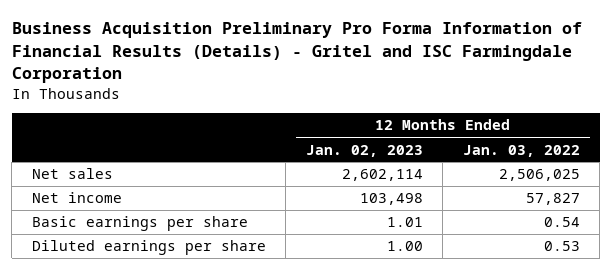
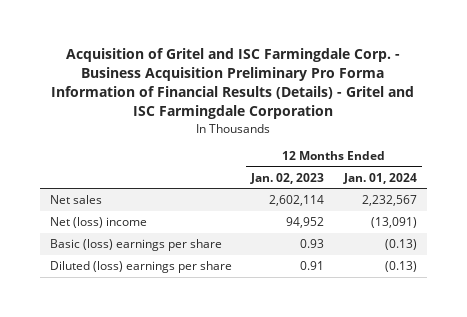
- Business Acquisition Preliminary Pro Forma Information of Financial Results (Details) - Gritel and ISC Farmingdale Corporation
+ Acquisition of Gritel and ISC Farmingdale Corp. - Business Acquisition Preliminary Pro Forma Information of Financial Results (Details) - Gritel and ISC Farmingdale Corporation
- | 12 Months Ended Jan. 02, 2023 | 12 Months Ended Jan. 03, 2022
+ | 12 Months Ended Jan. 02, 2023 | 12 Months Ended Jan. 01, 2024
- Net income | 103,498 | 57,827
- Basic earnings per share | 1.01 | 0.54
- Diluted earnings per share | 1.00 | 0.53
+ Net (loss) income | 94,952 | (13,091)
+ Basic (loss) earnings per share | 0.93 | (0.13)
+ Diluted (loss) earnings per share | 0.91 | (0.13)

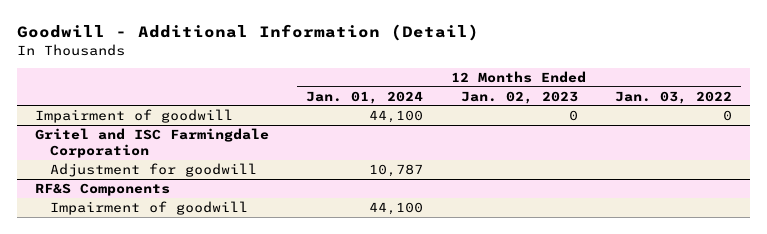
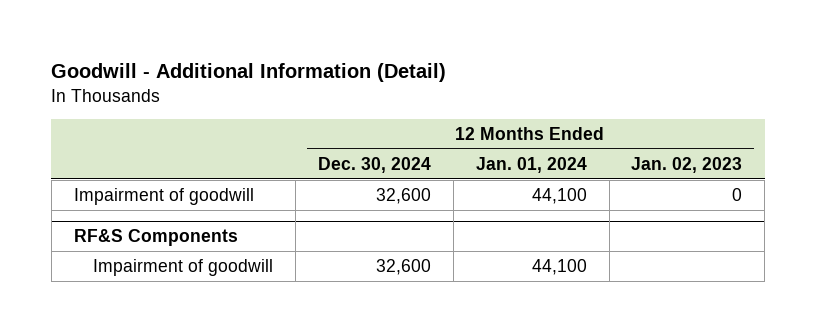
- | 12 Months Ended Jan. 01, 2024 | 12 Months Ended Jan. 02, 2023 | 12 Months Ended Jan. 03, 2022
+ | 12 Months Ended Dec. 30, 2024 | 12 Months Ended Jan. 01, 2024 | 12 Months Ended Jan. 02, 2023
- Gritel and ISC Farmingdale Corporation
- Adjustment for goodwill | 10,787 | |

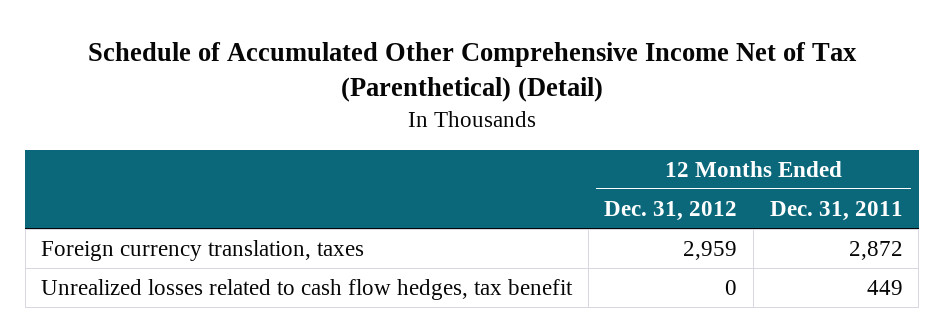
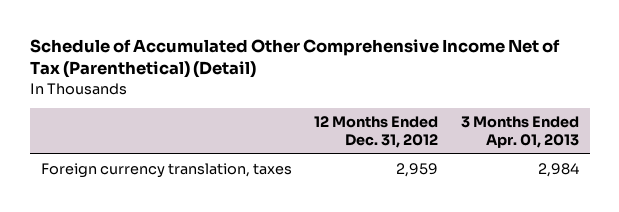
- | 12 Months Ended Dec. 31, 2012 | 12 Months Ended Dec. 31, 2011
+ | 12 Months Ended Dec. 31, 2012 | 3 Months Ended Apr. 01, 2013
- Unrealized losses related to cash flow hedges, tax benefit | 0 | 449

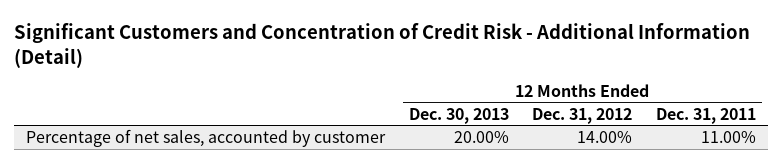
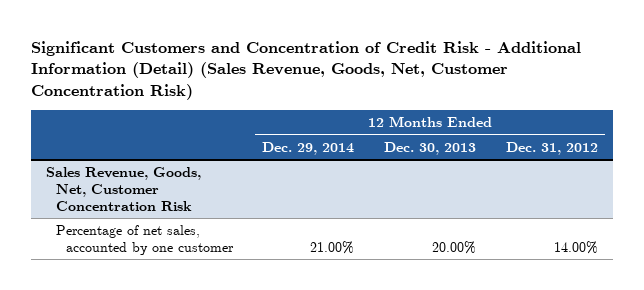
- Significant Customers and Concentration of Credit Risk - Additional Information (Detail)
+ Significant Customers and Concentration of Credit Risk - Additional Information (Detail) (Sales Revenue, Goods, Net, Customer Concentration Risk)
- | 12 Months Ended Dec. 30, 2013 | 12 Months Ended Dec. 31, 2012 | 12 Months Ended Dec. 31, 2011
+ | 12 Months Ended Dec. 29, 2014 | 12 Months Ended Dec. 30, 2013 | 12 Months Ended Dec. 31, 2012
- Percentage of net sales, accounted by customer | 20.00% | 14.00% | 11.00%
+ Sales Revenue, Goods, Net, Customer Concentration Risk
+ Percentage of net sales, accounted by one customer | 21.00% | 20.00% | 14.00%

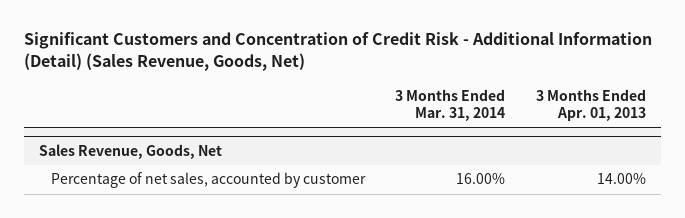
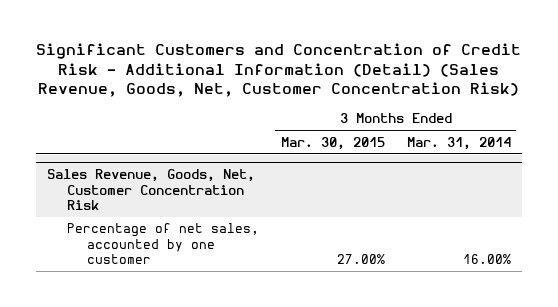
- Significant Customers and Concentration of Credit Risk - Additional Information (Detail) (Sales Revenue, Goods, Net)
+ Significant Customers and Concentration of Credit Risk - Additional Information (Detail) (Sales Revenue, Goods, Net, Customer Concentration Risk)
- | 3 Months Ended Mar. 31, 2014 | 3 Months Ended Apr. 01, 2013
+ | 3 Months Ended Mar. 30, 2015 | 3 Months Ended Mar. 31, 2014
- Sales Revenue, Goods, Net
- Percentage of net sales, accounted by customer | 16.00% | 14.00%
+ Sales Revenue, Goods, Net, Customer Concentration Risk
+ Percentage of net sales, accounted by one customer | 27.00% | 16.00%

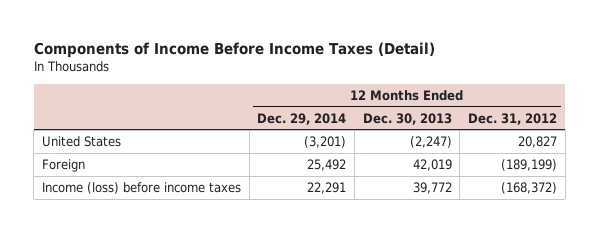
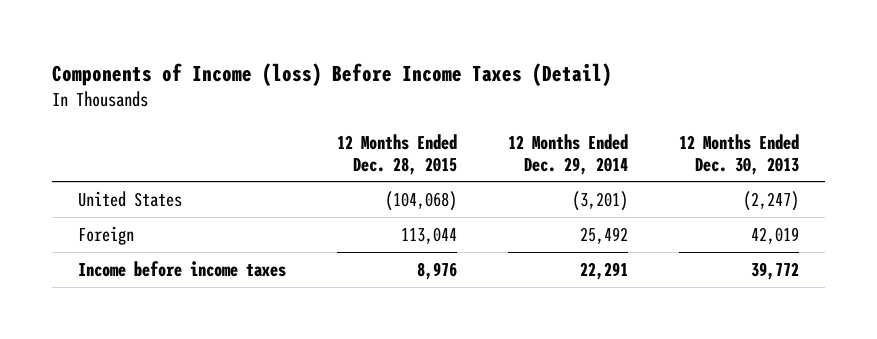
- Components of Income Before Income Taxes (Detail)
+ Components of Income (loss) Before Income Taxes (Detail)
- | 12 Months Ended Dec. 29, 2014 | 12 Months Ended Dec. 30, 2013 | 12 Months Ended Dec. 31, 2012
+ | 12 Months Ended Dec. 28, 2015 | 12 Months Ended Dec. 29, 2014 | 12 Months Ended Dec. 30, 2013
- Income (loss) before income taxes | 22,291 | 39,772 | (168,372)
+ Income before income taxes | 8,976 | 22,291 | 39,772

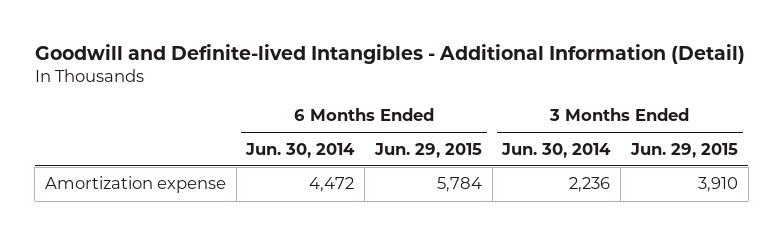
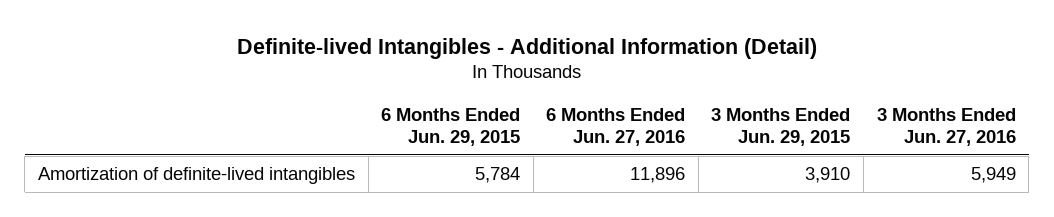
- Goodwill and Definite-lived Intangibles - Additional Information (Detail)
+ Definite-lived Intangibles - Additional Information (Detail)
- | 6 Months Ended Jun. 30, 2014 | 6 Months Ended Jun. 29, 2015 | 3 Months Ended Jun. 30, 2014 | 3 Months Ended Jun. 29, 2015
+ | 6 Months Ended Jun. 29, 2015 | 6 Months Ended Jun. 27, 2016 | 3 Months Ended Jun. 29, 2015 | 3 Months Ended Jun. 27, 2016
- Amortization expense | 4,472 | 5,784 | 2,236 | 3,910
+ Amortization of definite-lived intangibles | 5,784 | 11,896 | 3,910 | 5,949

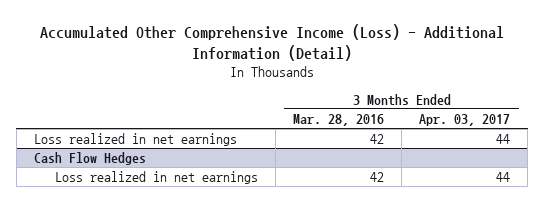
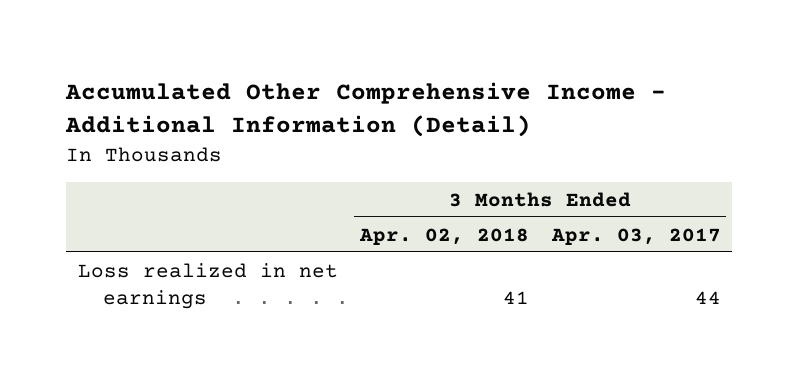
- Accumulated Other Comprehensive Income (Loss) - Additional Information (Detail)
+ Accumulated Other Comprehensive Income - Additional Information (Detail)
- | 3 Months Ended Mar. 28, 2016 | 3 Months Ended Apr. 03, 2017
+ | 3 Months Ended Apr. 02, 2018 | 3 Months Ended Apr. 03, 2017
- Cash Flow Hedges
- Loss realized in net earnings | 42 | 44

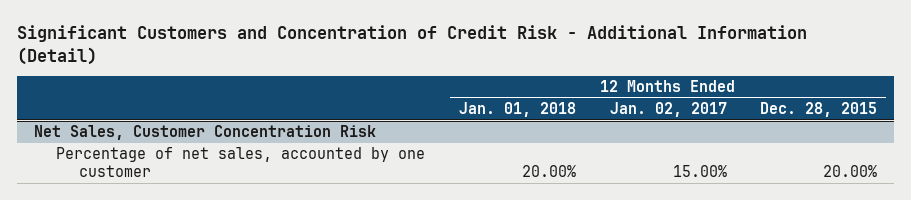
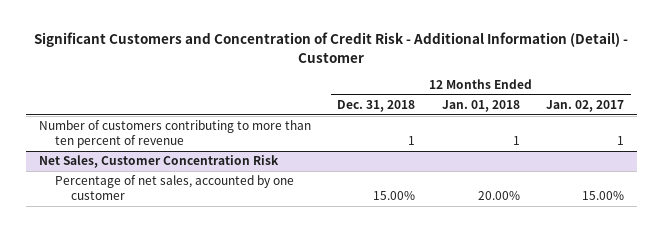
- Significant Customers and Concentration of Credit Risk - Additional Information (Detail)
+ Significant Customers and Concentration of Credit Risk - Additional Information (Detail) - Customer
- | 12 Months Ended Jan. 01, 2018 | 12 Months Ended Jan. 02, 2017 | 12 Months Ended Dec. 28, 2015
+ | 12 Months Ended Dec. 31, 2018 | 12 Months Ended Jan. 01, 2018 | 12 Months Ended Jan. 02, 2017
+ Number of customers contributing to more than ten percent of revenue | 1 | 1 | 1

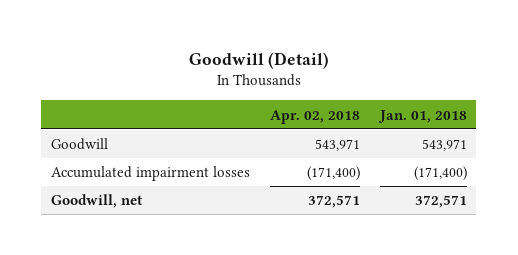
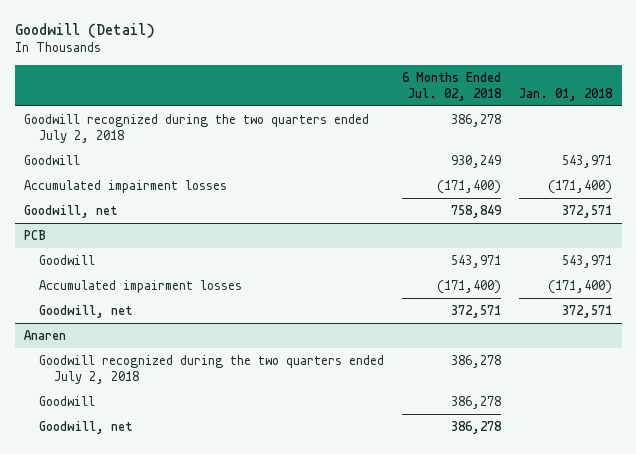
- | Apr. 02, 2018 | Jan. 01, 2018
+ | 6 Months Ended Jul. 02, 2018 | Jan. 01, 2018
+ Goodwill recognized during the two quarters ended July 2, 2018 | 386,278 |
+ PCB
+ Goodwill | 543,971 | 543,971
+ Accumulated impairment losses | (171,400) | (171,400)
+ Goodwill, net | 372,571 | 372,571
+ Anaren
+ Goodwill recognized during the two quarters ended July 2, 2018 | 386,278 |
+ Goodwill | 386,278 |
+ Goodwill, net | 386,278 |

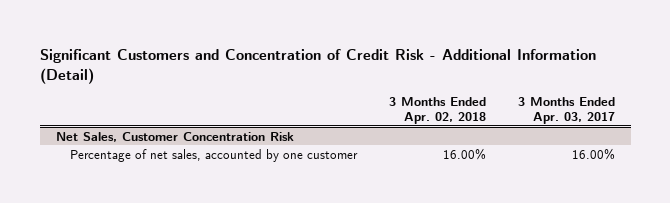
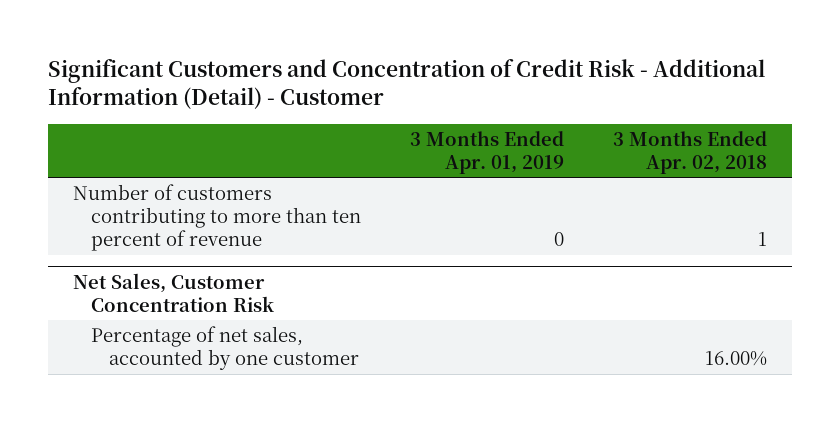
- Significant Customers and Concentration of Credit Risk - Additional Information (Detail)
+ Significant Customers and Concentration of Credit Risk - Additional Information (Detail) - Customer
- | 3 Months Ended Apr. 02, 2018 | 3 Months Ended Apr. 03, 2017
+ | 3 Months Ended Apr. 01, 2019 | 3 Months Ended Apr. 02, 2018
+ Number of customers contributing to more than ten percent of revenue | 0 | 1

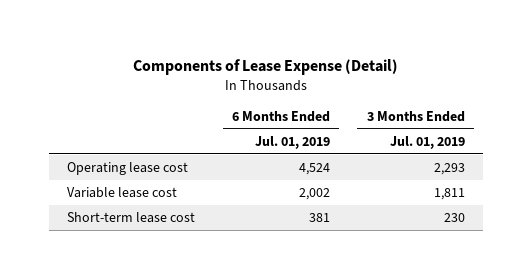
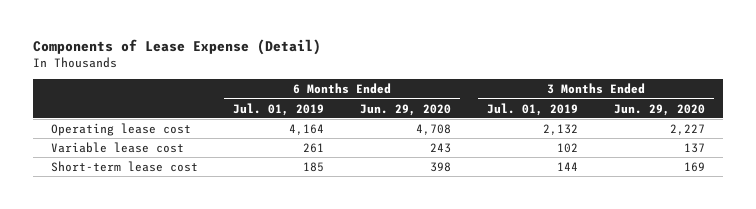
- | 6 Months Ended Jul. 01, 2019 | 3 Months Ended Jul. 01, 2019
+ | 6 Months Ended Jul. 01, 2019 | 6 Months Ended Jun. 29, 2020 | 3 Months Ended Jul. 01, 2019 | 3 Months Ended Jun. 29, 2020
- Operating lease cost | 4,524 | 2,293
- Variable lease cost | 2,002 | 1,811
- Short-term lease cost | 381 | 230
+ Operating lease cost | 4,164 | 4,708 | 2,132 | 2,227
+ Variable lease cost | 261 | 243 | 102 | 137
+ Short-term lease cost | 185 | 398 | 144 | 169

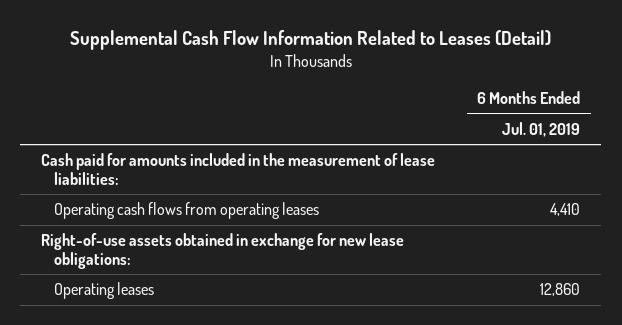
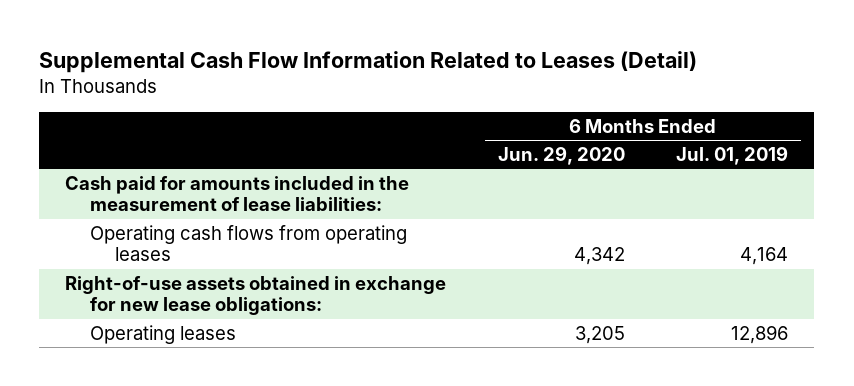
- | 6 Months Ended Jul. 01, 2019
+ | 6 Months Ended Jun. 29, 2020 | 6 Months Ended Jul. 01, 2019
- Operating cash flows from operating leases | 4,410
+ Operating cash flows from operating leases | 4,342 | 4,164
- Operating leases | 12,860
+ Operating leases | 3,205 | 12,896

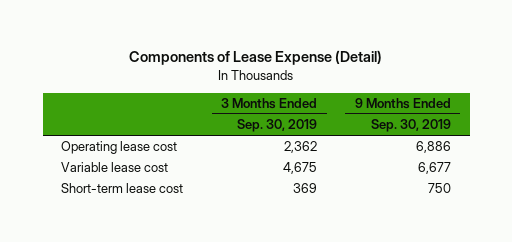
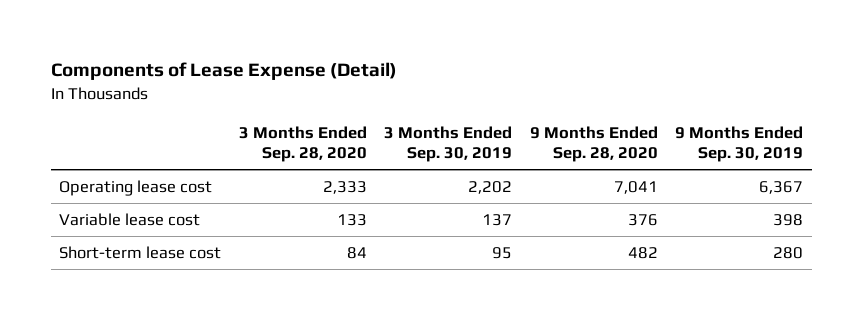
- | 3 Months Ended Sep. 30, 2019 | 9 Months Ended Sep. 30, 2019
+ | 3 Months Ended Sep. 28, 2020 | 3 Months Ended Sep. 30, 2019 | 9 Months Ended Sep. 28, 2020 | 9 Months Ended Sep. 30, 2019
- Operating lease cost | 2,362 | 6,886
- Variable lease cost | 4,675 | 6,677
- Short-term lease cost | 369 | 750
+ Operating lease cost | 2,333 | 2,202 | 7,041 | 6,367
+ Variable lease cost | 133 | 137 | 376 | 398
+ Short-term lease cost | 84 | 95 | 482 | 280

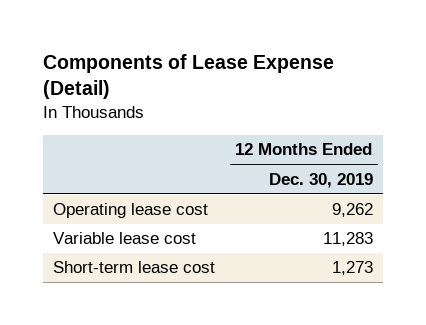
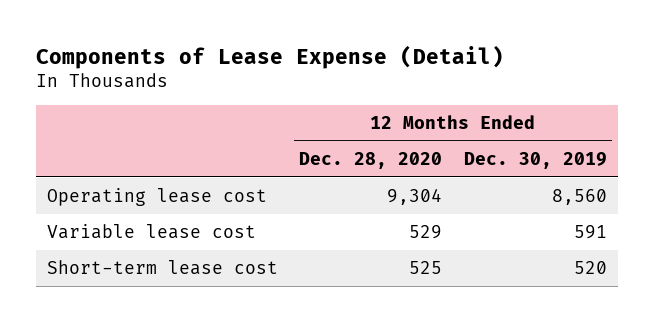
- | 12 Months Ended Dec. 30, 2019
+ | 12 Months Ended Dec. 28, 2020 | 12 Months Ended Dec. 30, 2019
- Operating lease cost | 9,262
- Variable lease cost | 11,283
- Short-term lease cost | 1,273
+ Operating lease cost | 9,304 | 8,560
+ Variable lease cost | 529 | 591
+ Short-term lease cost | 525 | 520

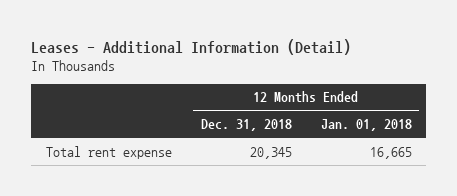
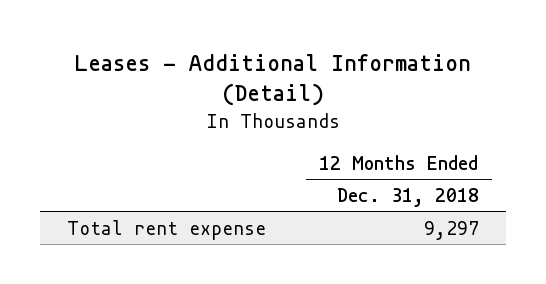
- | 12 Months Ended Dec. 31, 2018 | 12 Months Ended Jan. 01, 2018
+ | 12 Months Ended Dec. 31, 2018
- Total rent expense | 20,345 | 16,665
+ Total rent expense | 9,297

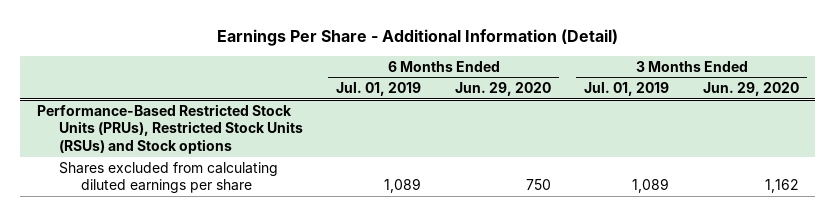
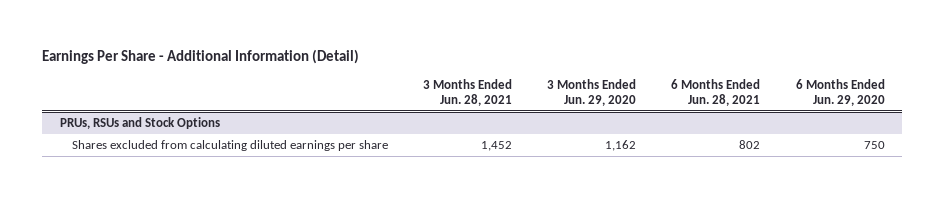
- | 6 Months Ended Jul. 01, 2019 | 6 Months Ended Jun. 29, 2020 | 3 Months Ended Jul. 01, 2019 | 3 Months Ended Jun. 29, 2020
+ | 3 Months Ended Jun. 28, 2021 | 3 Months Ended Jun. 29, 2020 | 6 Months Ended Jun. 28, 2021 | 6 Months Ended Jun. 29, 2020
- Performance-Based Restricted Stock Units (PRUs), Restricted Stock Units (RSUs) and Stock options
+ PRUs, RSUs and Stock Options

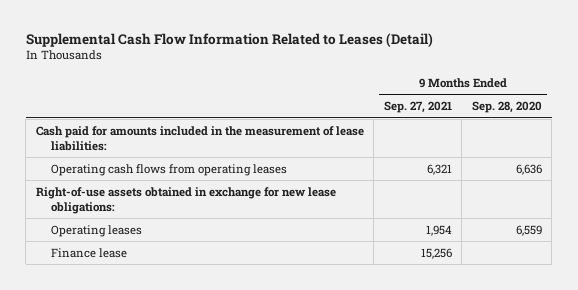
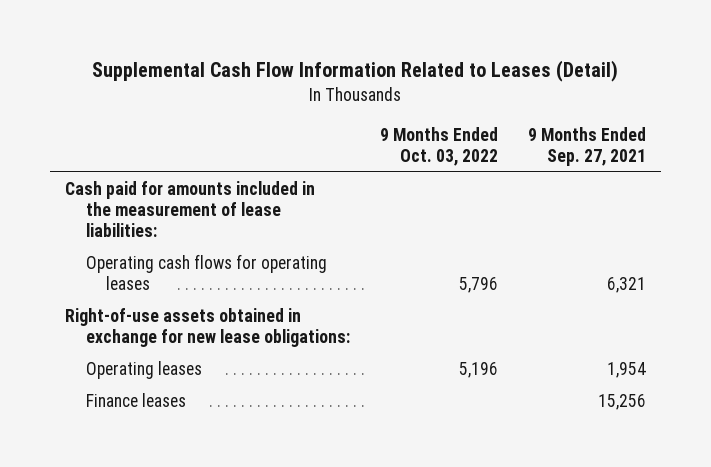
- | 9 Months Ended Sep. 27, 2021 | 9 Months Ended Sep. 28, 2020
+ | 9 Months Ended Oct. 03, 2022 | 9 Months Ended Sep. 27, 2021
- Operating cash flows from operating leases | 6,321 | 6,636
+ Operating cash flows for operating leases | 5,796 | 6,321
- Finance lease | 15,256 |
+ Finance leases | | 15,256

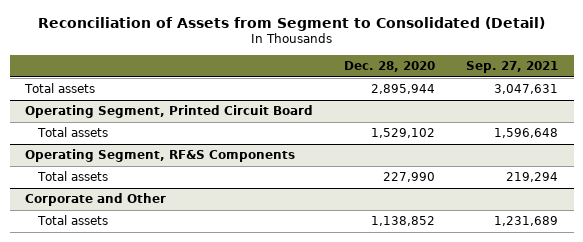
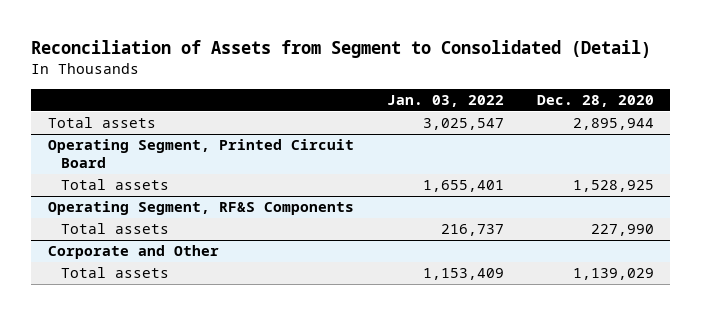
- | Dec. 28, 2020 | Sep. 27, 2021
+ | Jan. 03, 2022 | Dec. 28, 2020
@ Operating Segment, Printed Circuit Board
- Total assets | 1,529,102 | 1,596,648
+ Total assets | 1,655,401 | 1,528,925
@ Corporate and Other
- Total assets | 1,138,852 | 1,231,689
+ Total assets | 1,153,409 | 1,139,029

